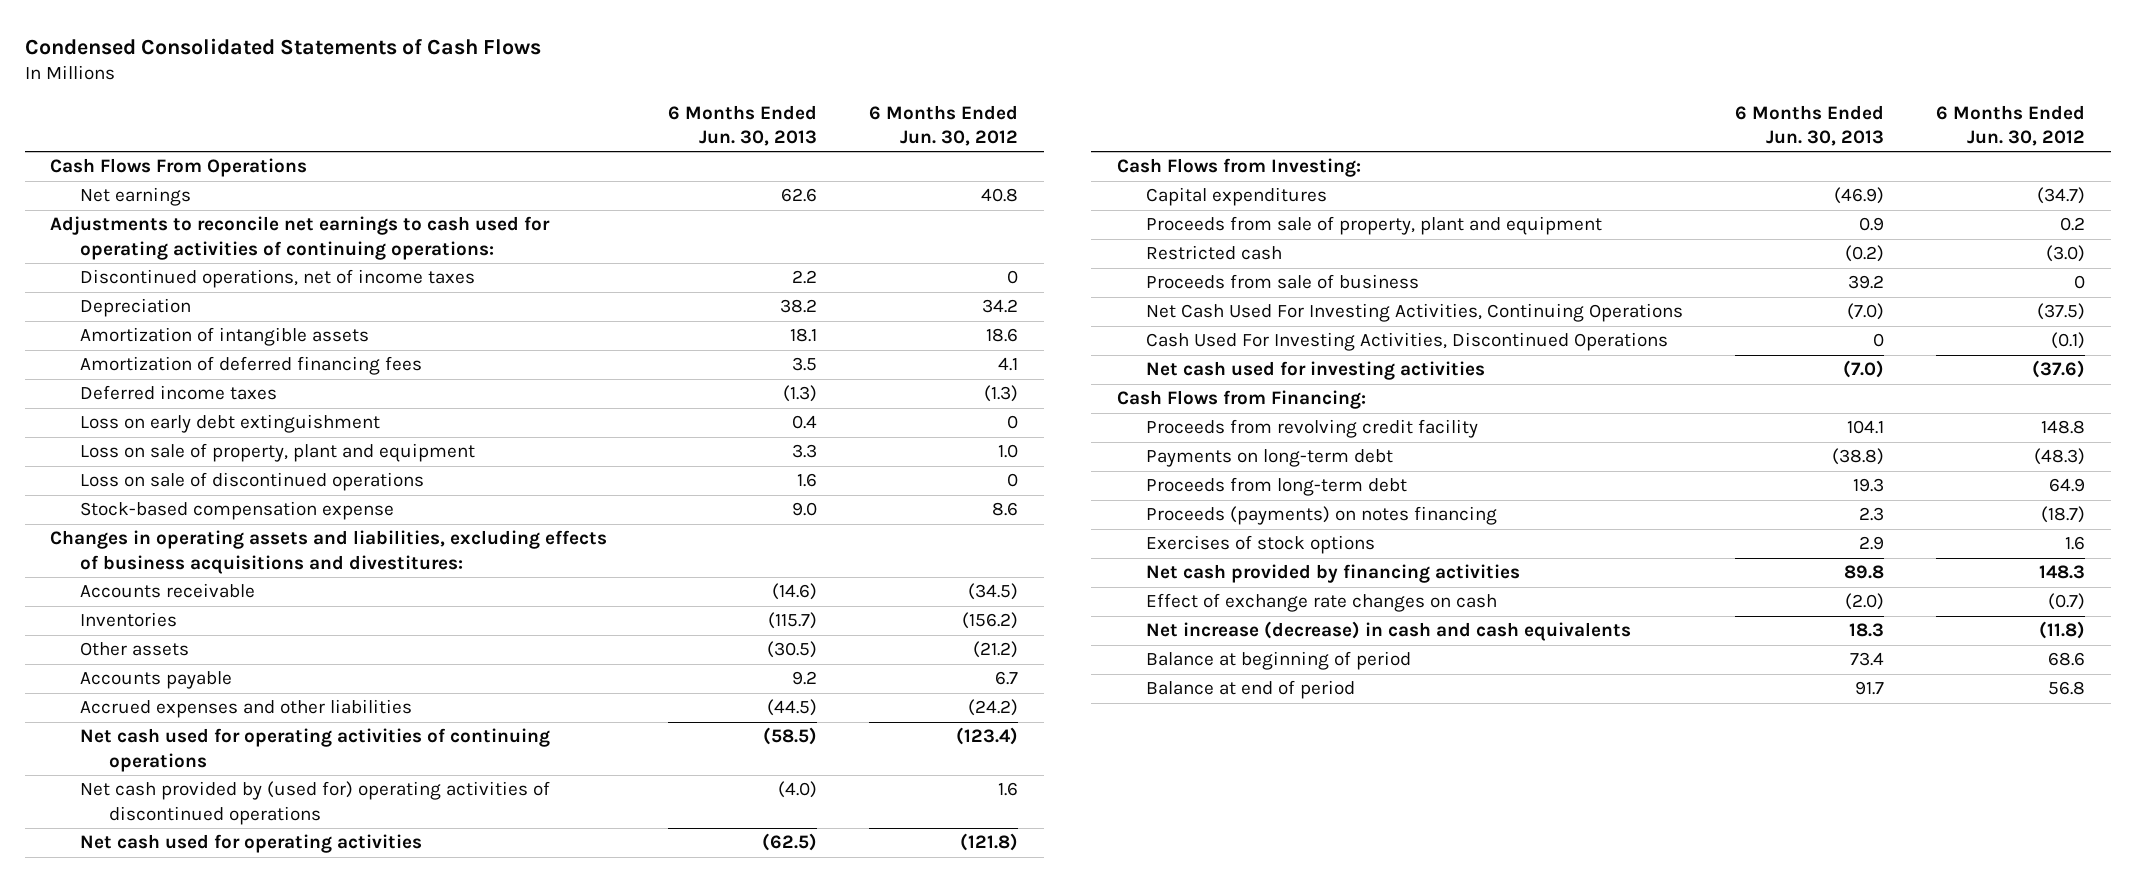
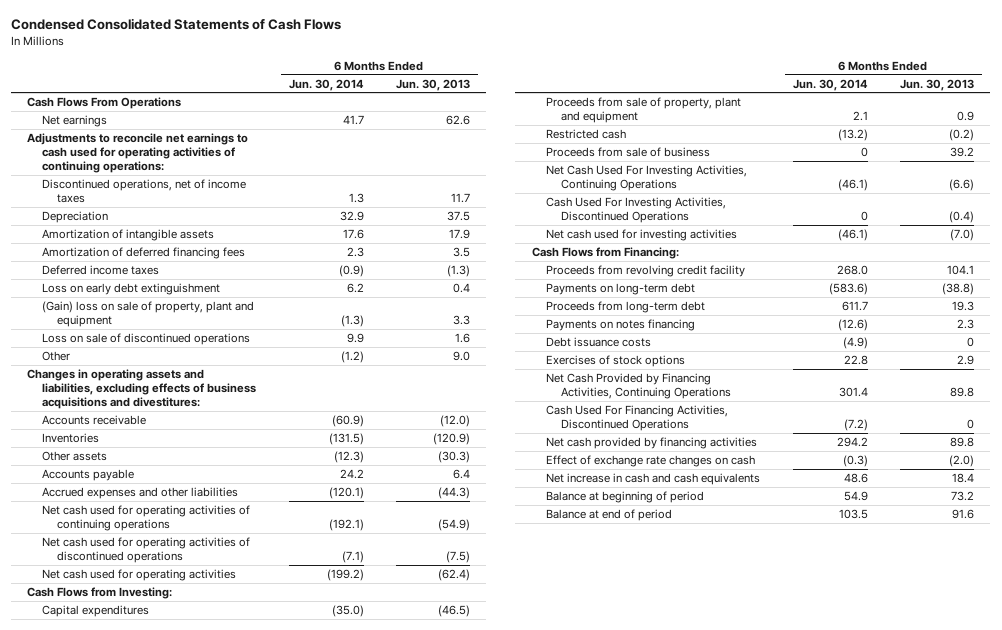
- | 6 Months Ended Jun. 30, 2013 | 6 Months Ended Jun. 30, 2012
+ | 6 Months Ended Jun. 30, 2014 | 6 Months Ended Jun. 30, 2013
- Discontinued operations, net of income taxes | 2.2 | 0
- Depreciation | 38.2 | 34.2
- Amortization of intangible assets | 18.1 | 18.6
+ Discontinued operations, net of income taxes | 1.3 | 11.7
+ Depreciation | 32.9 | 37.5
+ Amortization of intangible assets | 17.6 | 17.9
- Loss on sale of property, plant and equipment | 3.3 | 1.0
+ (Gain) loss on sale of property, plant and equipment | (1.3) | 3.3
- Stock-based compensation expense | 9.0 | 8.6
+ Other | (1.2) | 9.0
- Accounts receivable | (14.6) | (34.5)
- Inventories | (115.7) | (156.2)
- Other assets | (30.5) | (21.2)
- Accounts payable | 9.2 | 6.7
- Accrued expenses and other liabilities | (44.5) | (24.2)
- Net cash used for operating activities of continuing operations | (58.5) | (123.4)
- Net cash provided by (used for) operating activities of discontinued operations | (4.0) | 1.6
- Net cash used for operating activities | (62.5) | (121.8)
+ Accounts receivable | (60.9) | (12.0)
+ Inventories | (131.5) | (120.9)
+ Other assets | (12.3) | (30.3)
+ Accounts payable | 24.2 | 6.4
+ Accrued expenses and other liabilities | (120.1) | (44.3)
+ Net cash used for operating activities of continuing operations | (192.1) | (54.9)
+ Net cash used for operating activities of discontinued operations | (7.1) | (7.5)
+ Net cash used for operating activities | (199.2) | (62.4)
- Capital expenditures | (46.9) | (34.7)
+ Capital expenditures | (35.0) | (46.5)
- Net Cash Used For Investing Activities, Continuing Operations | (7.0) | (37.5)
- Cash Used For Investing Activities, Discontinued Operations | 0 | (0.1)
+ Net Cash Used For Investing Activities, Continuing Operations | (46.1) | (6.6)
+ Cash Used For Investing Activities, Discontinued Operations | 0 | (0.4)
- Proceeds (payments) on notes financing | 2.3 | (18.7)
+ Payments on notes financing | (12.6) | 2.3
+ Debt issuance costs | (4.9) | 0
+ Net Cash Provided by Financing Activities, Continuing Operations | 301.4 | 89.8
+ Cash Used For Financing Activities, Discontinued Operations | (7.2) | 0
- Net increase (decrease) in cash and cash equivalents | 18.3 | (11.8)
- Balance at beginning of period | 73.4 | 68.6
- Balance at end of period | 91.7 | 56.8
+ Net increase in cash and cash equivalents | 48.6 | 18.4
+ Balance at beginning of period | 54.9 | 73.2
+ Balance at end of period | 103.5 | 91.6

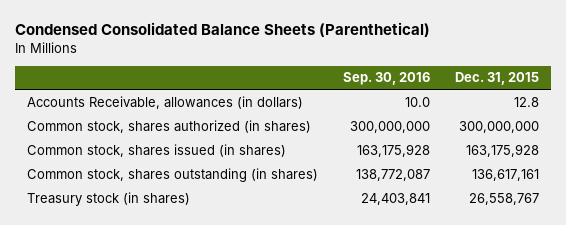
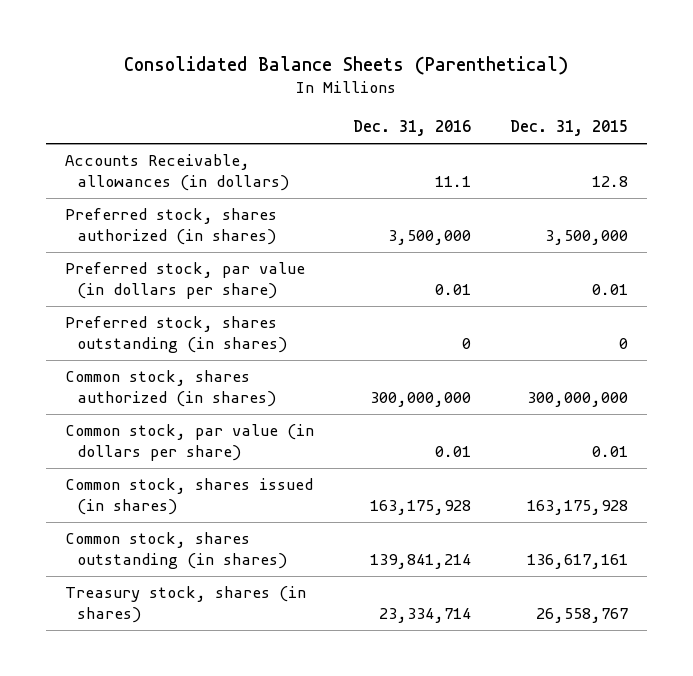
- Condensed Consolidated Balance Sheets (Parenthetical)
+ Consolidated Balance Sheets (Parenthetical)
- | Sep. 30, 2016 | Dec. 31, 2015
+ | Dec. 31, 2016 | Dec. 31, 2015
+ Preferred stock, shares authorized (in shares) | 3,500,000 | 3,500,000
+ Preferred stock, par value (in dollars per share) | 0.01 | 0.01
+ Preferred stock, shares outstanding (in shares) | 0 | 0
+ Common stock, par value (in dollars per share) | 0.01 | 0.01
- Treasury stock (in shares) | 24,403,841 | 26,558,767
+ Treasury stock, shares (in shares) | 23,334,714 | 26,558,767

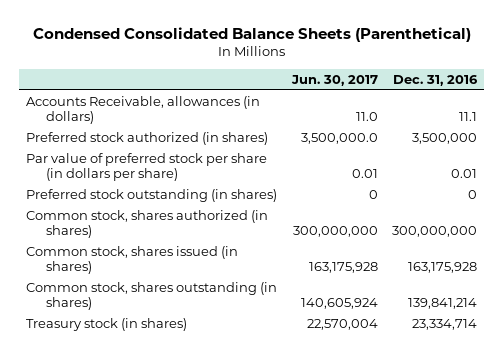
- Consolidated Balance Sheets (Parenthetical)
+ Condensed Consolidated Balance Sheets (Parenthetical)
- | Dec. 31, 2016 | Dec. 31, 2015
+ | Jun. 30, 2017 | Dec. 31, 2016
- Preferred stock, shares authorized (in shares) | 3,500,000 | 3,500,000
- Preferred stock, par value (in dollars per share) | 0.01 | 0.01
- Preferred stock, shares outstanding (in shares) | 0 | 0
+ Preferred stock authorized (in shares) | 3,500,000.0 | 3,500,000
+ Par value of preferred stock per share (in dollars per share) | 0.01 | 0.01
+ Preferred stock outstanding (in shares) | 0 | 0
- Common stock, par value (in dollars per share) | 0.01 | 0.01
- Treasury stock, shares (in shares) | 23,334,714 | 26,558,767
+ Treasury stock (in shares) | 22,570,004 | 23,334,714

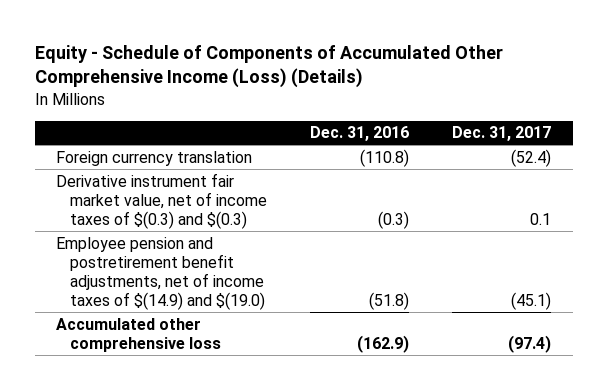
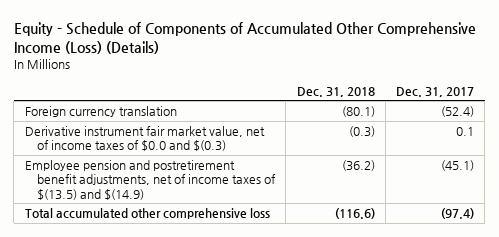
- | Dec. 31, 2016 | Dec. 31, 2017
+ | Dec. 31, 2018 | Dec. 31, 2017
- Derivative instrument fair market value, net of income taxes of $(0.3) and $(0.3) | (0.3) | 0.1
- Employee pension and postretirement benefit adjustments, net of income taxes of $(14.9) and $(19.0) | (51.8) | (45.1)
- Accumulated other comprehensive loss | (162.9) | (97.4)
+ Derivative instrument fair market value, net of income taxes of $0.0 and $(0.3) | (0.3) | 0.1
+ Employee pension and postretirement benefit adjustments, net of income taxes of $(13.5) and $(14.9) | (36.2) | (45.1)
+ Total accumulated other comprehensive loss | (116.6) | (97.4)

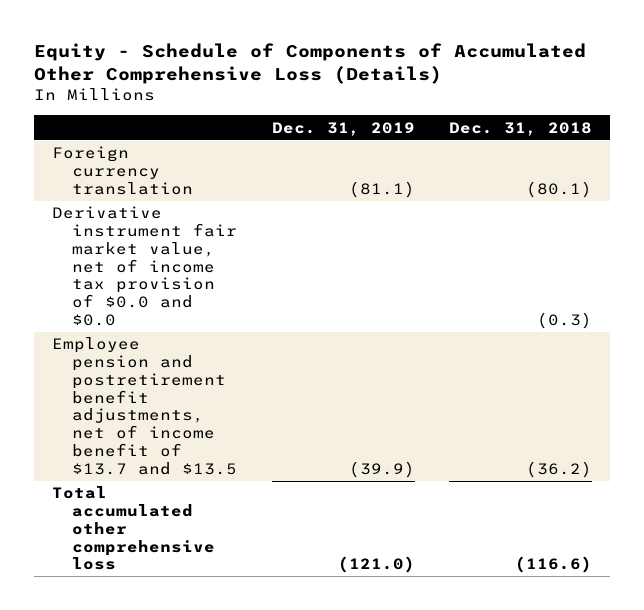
- Equity - Schedule of Components of Accumulated Other Comprehensive Income (Loss) (Details)
+ Equity - Schedule of Components of Accumulated Other Comprehensive Loss (Details)
- | Dec. 31, 2018 | Dec. 31, 2017
+ | Dec. 31, 2019 | Dec. 31, 2018
- Derivative instrument fair market value, net of income taxes of $0.0 and $(0.3) | (0.3) | 0.1
- Employee pension and postretirement benefit adjustments, net of income taxes of $(13.5) and $(14.9) | (36.2) | (45.1)
+ Derivative instrument fair market value, net of income tax provision of $0.0 and $0.0 | | (0.3)
+ Employee pension and postretirement benefit adjustments, net of income benefit of $13.7 and $13.5 | (39.9) | (36.2)

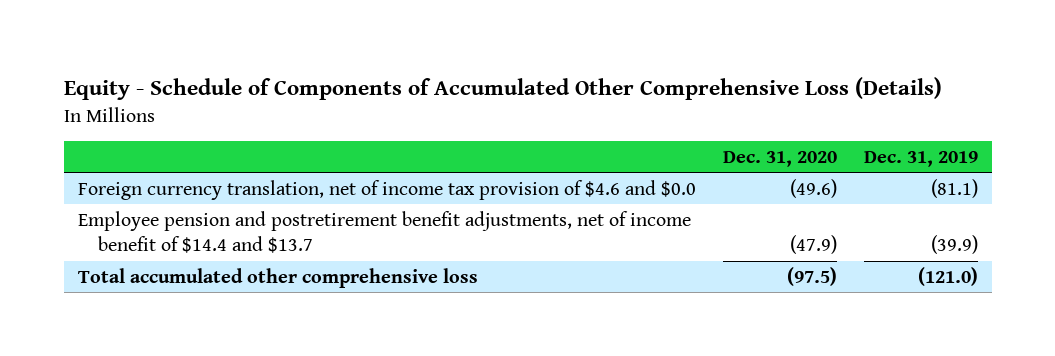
- | Dec. 31, 2019 | Dec. 31, 2018
+ | Dec. 31, 2020 | Dec. 31, 2019
- Foreign currency translation | (81.1) | (80.1)
- Derivative instrument fair market value, net of income tax provision of $0.0 and $0.0 | | (0.3)
- Employee pension and postretirement benefit adjustments, net of income benefit of $13.7 and $13.5 | (39.9) | (36.2)
+ Foreign currency translation, net of income tax provision of $4.6 and $0.0 | (49.6) | (81.1)
+ Employee pension and postretirement benefit adjustments, net of income benefit of $14.4 and $13.7 | (47.9) | (39.9)

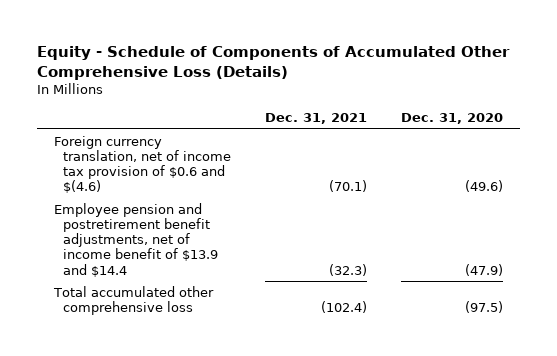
- | Dec. 31, 2020 | Dec. 31, 2019
+ | Dec. 31, 2021 | Dec. 31, 2020
- Foreign currency translation, net of income tax provision of $4.6 and $0.0 | (49.6) | (81.1)
- Employee pension and postretirement benefit adjustments, net of income benefit of $14.4 and $13.7 | (47.9) | (39.9)
+ Foreign currency translation, net of income tax provision of $0.6 and $(4.6) | (70.1) | (49.6)
+ Employee pension and postretirement benefit adjustments, net of income benefit of $13.9 and $14.4 | (32.3) | (47.9)

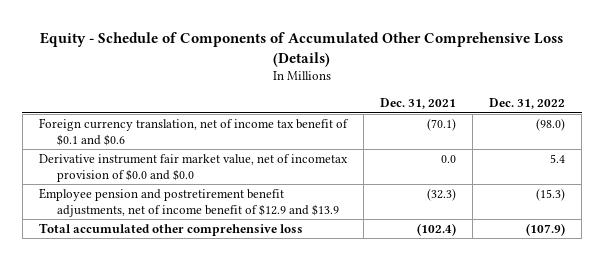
- | Dec. 31, 2021 | Dec. 31, 2020
+ | Dec. 31, 2021 | Dec. 31, 2022
- Foreign currency translation, net of income tax provision of $0.6 and $(4.6) | (70.1) | (49.6)
- Employee pension and postretirement benefit adjustments, net of income benefit of $13.9 and $14.4 | (32.3) | (47.9)
+ Foreign currency translation, net of income tax benefit of $0.1 and $0.6 | (70.1) | (98.0)
+ Derivative instrument fair market value, net of incometax provision of $0.0 and $0.0 | 0.0 | 5.4
+ Employee pension and postretirement benefit adjustments, net of income benefit of $12.9 and $13.9 | (32.3) | (15.3)

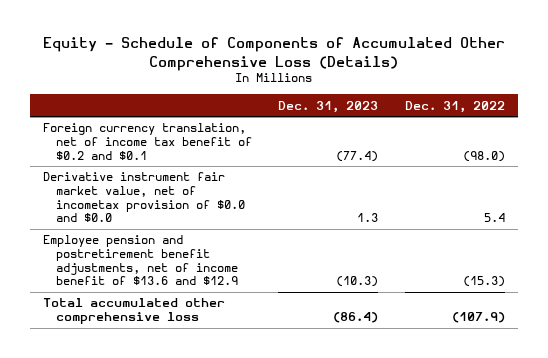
- | Dec. 31, 2021 | Dec. 31, 2022
+ | Dec. 31, 2023 | Dec. 31, 2022
- Foreign currency translation, net of income tax benefit of $0.1 and $0.6 | (70.1) | (98.0)
+ Foreign currency translation, net of income tax benefit of $0.2 and $0.1 | (77.4) | (98.0)
- Employee pension and postretirement benefit adjustments, net of income benefit of $12.9 and $13.9 | (32.3) | (15.3)
+ Employee pension and postretirement benefit adjustments, net of income benefit of $13.6 and $12.9 | (10.3) | (15.3)

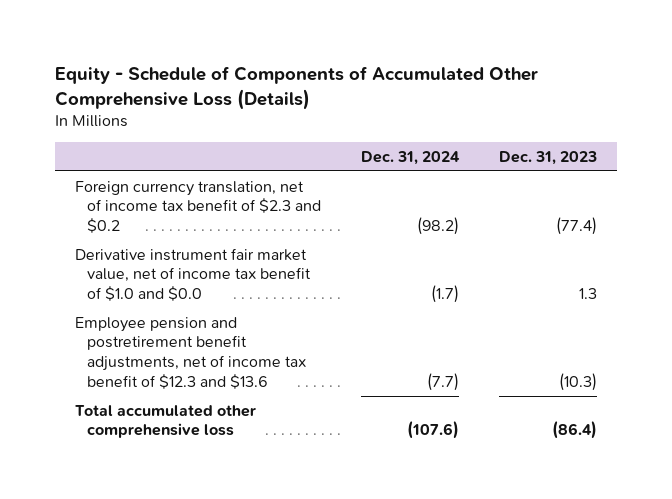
- | Dec. 31, 2023 | Dec. 31, 2022
+ | Dec. 31, 2024 | Dec. 31, 2023
- Foreign currency translation, net of income tax benefit of $0.2 and $0.1 | (77.4) | (98.0)
- Derivative instrument fair market value, net of incometax provision of $0.0 and $0.0 | 1.3 | 5.4
- Employee pension and postretirement benefit adjustments, net of income benefit of $13.6 and $12.9 | (10.3) | (15.3)
+ Foreign currency translation, net of income tax benefit of $2.3 and $0.2 | (98.2) | (77.4)
+ Derivative instrument fair market value, net of income tax benefit of $1.0 and $0.0 | (1.7) | 1.3
+ Employee pension and postretirement benefit adjustments, net of income tax benefit of $12.3 and $13.6 | (7.7) | (10.3)

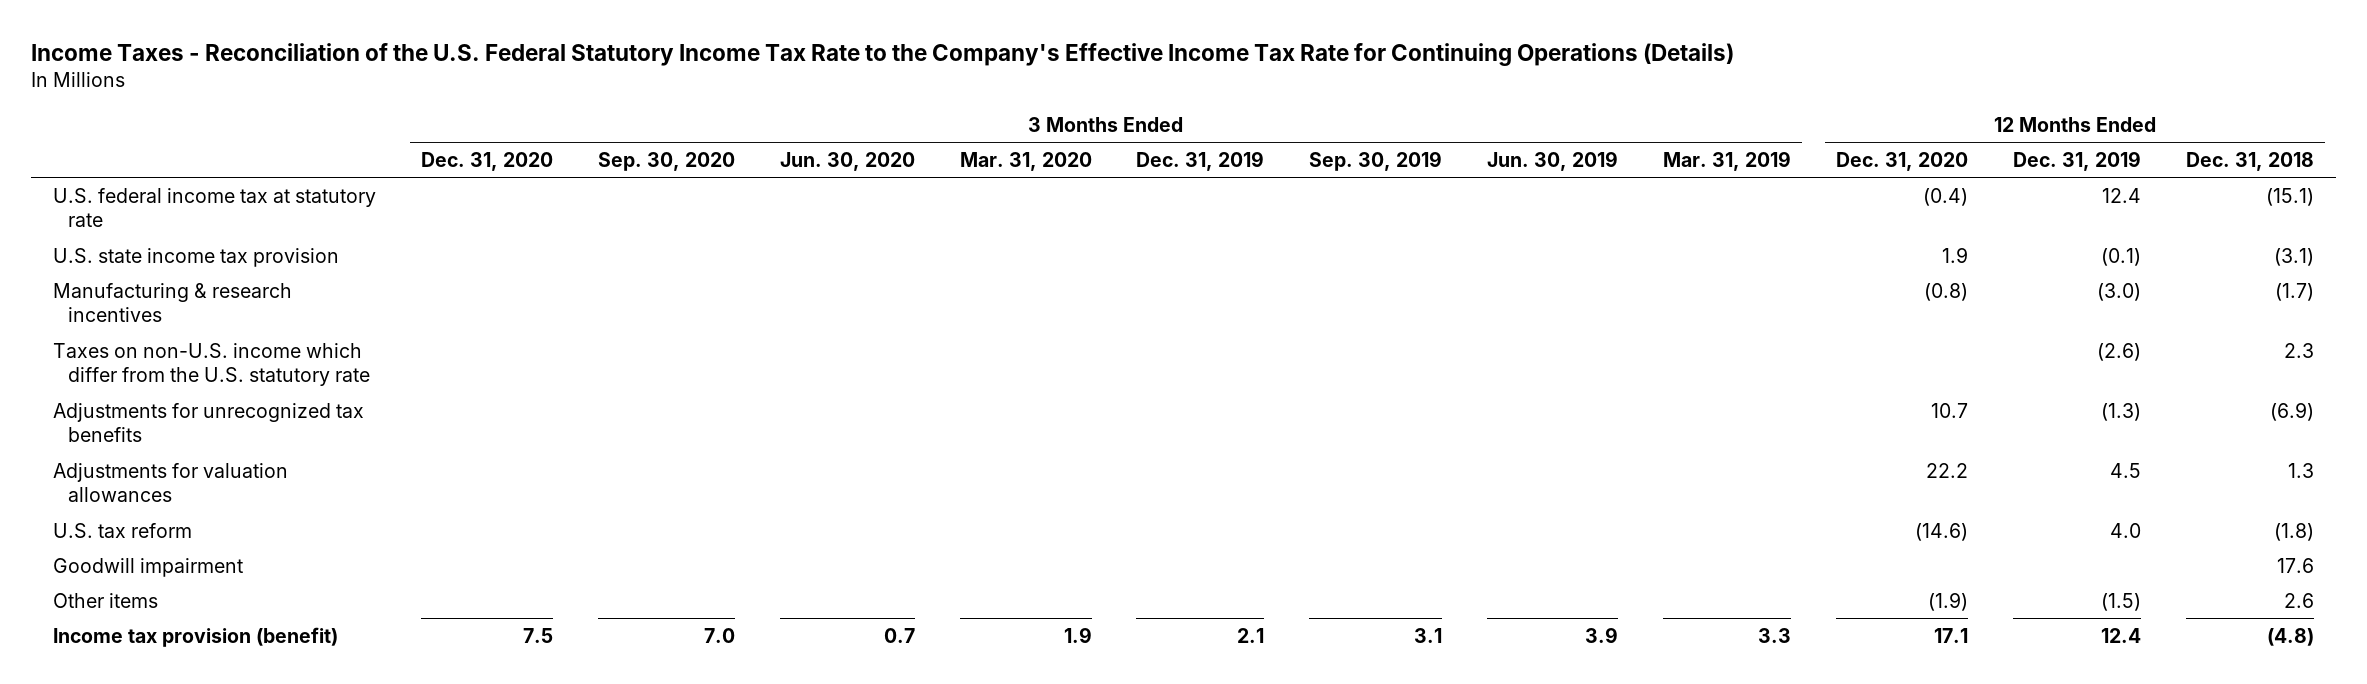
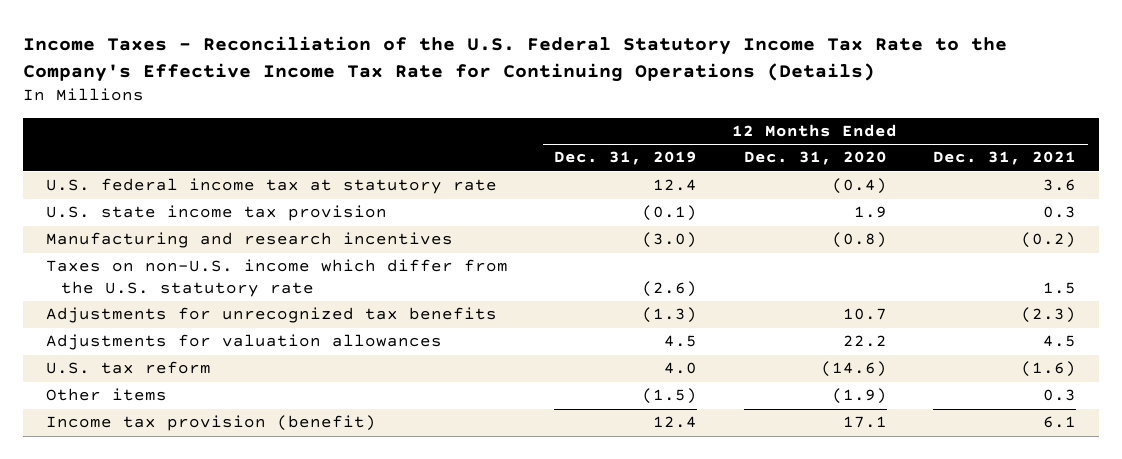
- | 3 Months Ended Dec. 31, 2020 | 3 Months Ended Sep. 30, 2020 | 3 Months Ended Jun. 30, 2020 | 3 Months Ended Mar. 31, 2020 | 3 Months Ended Dec. 31, 2019 | 3 Months Ended Sep. 30, 2019 | 3 Months Ended Jun. 30, 2019 | 3 Months Ended Mar. 31, 2019 | 12 Months Ended Dec. 31, 2020 | 12 Months Ended Dec. 31, 2019 | 12 Months Ended Dec. 31, 2018
+ | 12 Months Ended Dec. 31, 2019 | 12 Months Ended Dec. 31, 2020 | 12 Months Ended Dec. 31, 2021
- Manufacturing & research incentives | | | | | | | | | (0.8) | (3.0) | (1.7)
+ Manufacturing and research incentives | (3.0) | (0.8) | (0.2)
- Goodwill impairment | | | | | | | | | | | 17.6

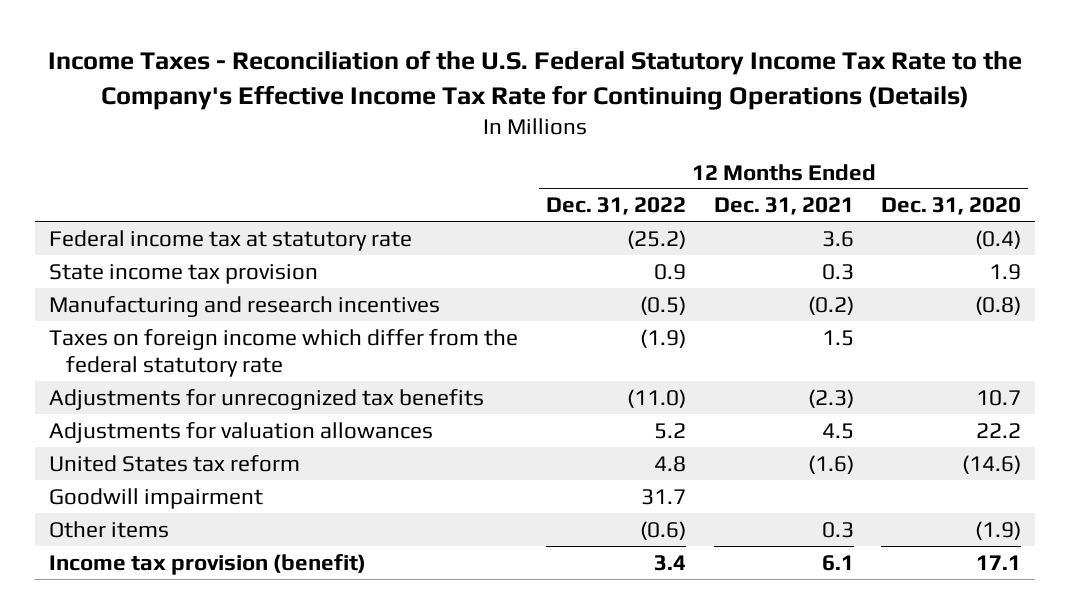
- | 12 Months Ended Dec. 31, 2019 | 12 Months Ended Dec. 31, 2020 | 12 Months Ended Dec. 31, 2021
+ | 12 Months Ended Dec. 31, 2022 | 12 Months Ended Dec. 31, 2021 | 12 Months Ended Dec. 31, 2020
- U.S. federal income tax at statutory rate | 12.4 | (0.4) | 3.6
- U.S. state income tax provision | (0.1) | 1.9 | 0.3
+ Federal income tax at statutory rate | (25.2) | 3.6 | (0.4)
+ State income tax provision | 0.9 | 0.3 | 1.9
- Taxes on non-U.S. income which differ from the U.S. statutory rate | (2.6) | | 1.5
+ Taxes on foreign income which differ from the federal statutory rate | (1.9) | 1.5 |
- U.S. tax reform | 4.0 | (14.6) | (1.6)
+ United States tax reform | 4.8 | (1.6) | (14.6)
+ Goodwill impairment | 31.7 | |

